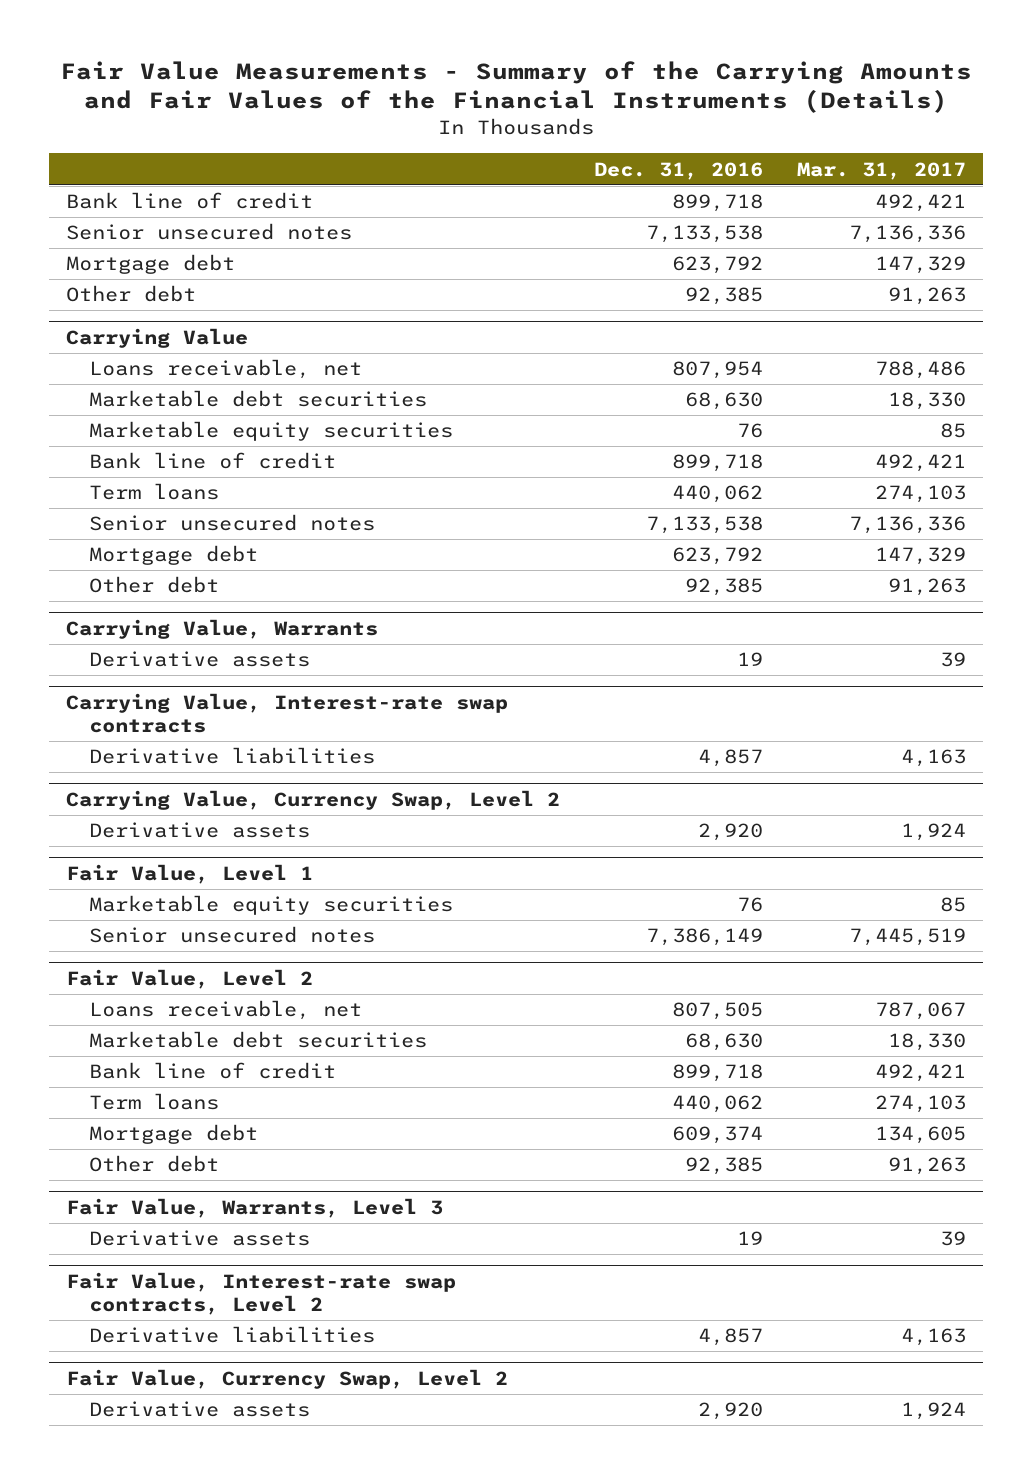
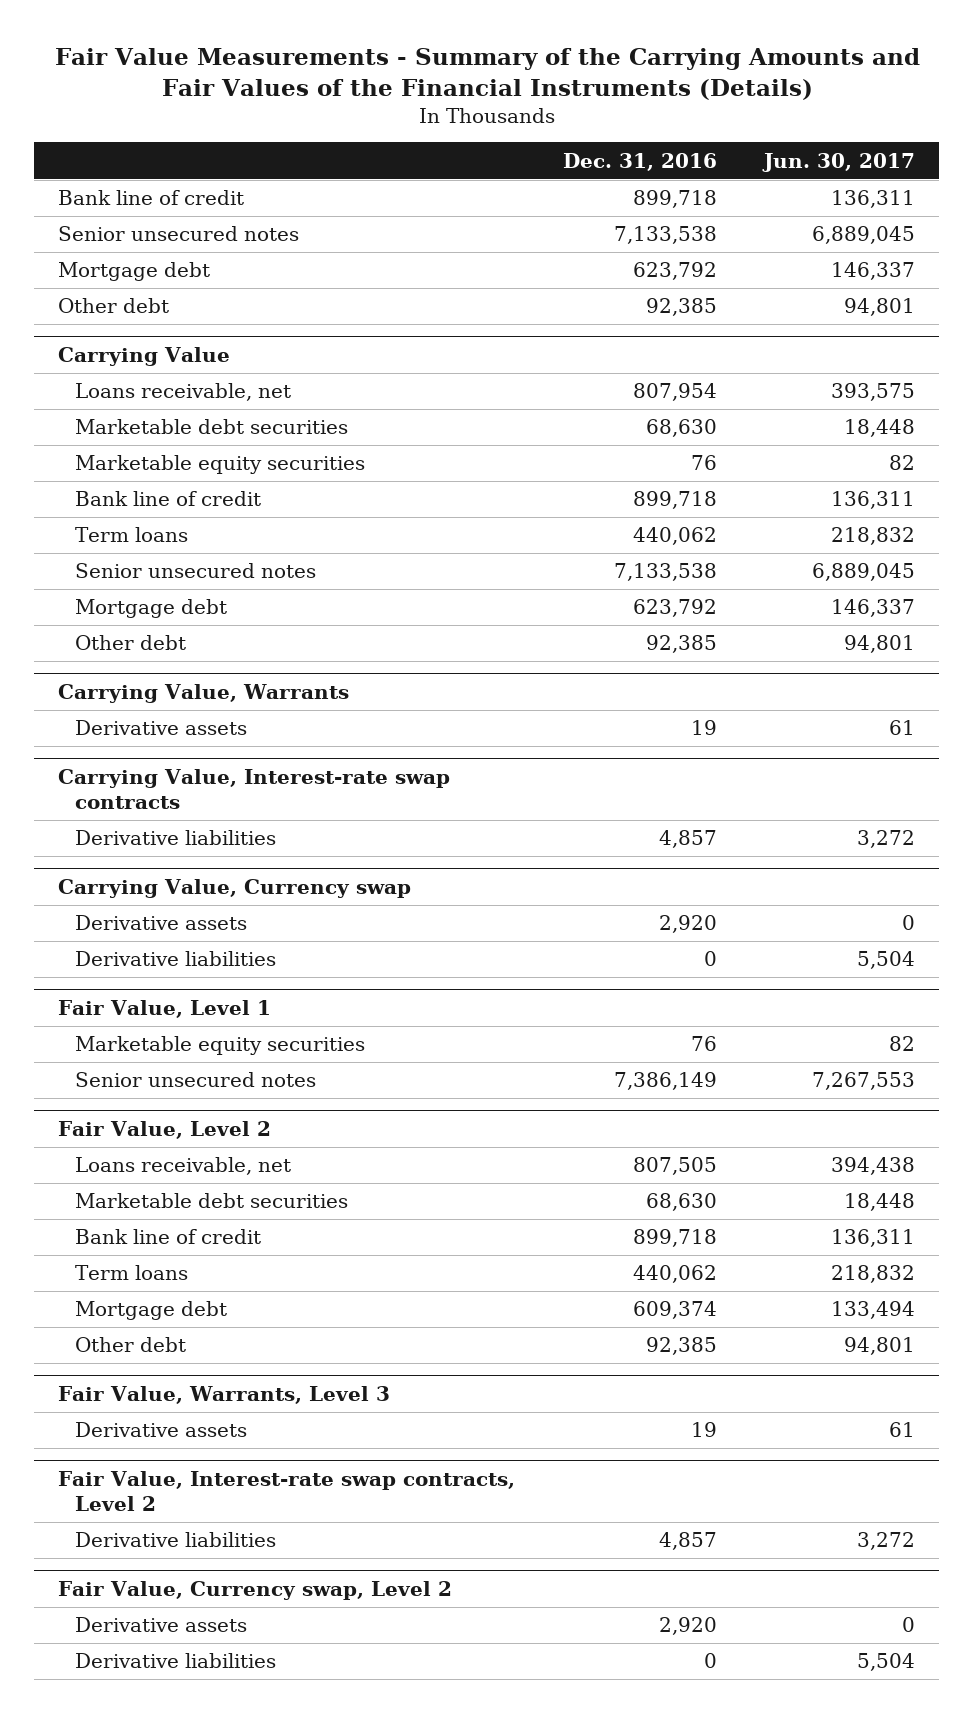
- | Dec. 31, 2016 | Mar. 31, 2017
+ | Dec. 31, 2016 | Jun. 30, 2017
- Carrying Value, Currency Swap, Level 2
+ Carrying Value, Currency swap
+ Derivative liabilities | 0 | 5,504
- Fair Value, Currency Swap, Level 2
+ Fair Value, Currency swap, Level 2
+ Derivative liabilities | 0 | 5,504

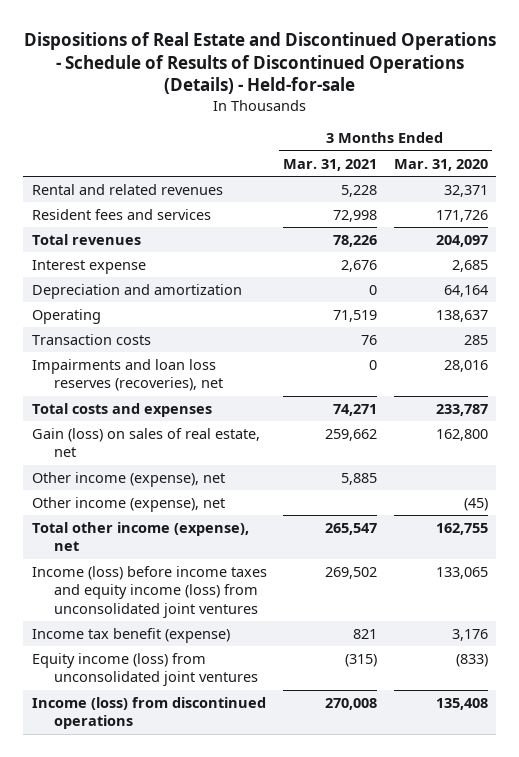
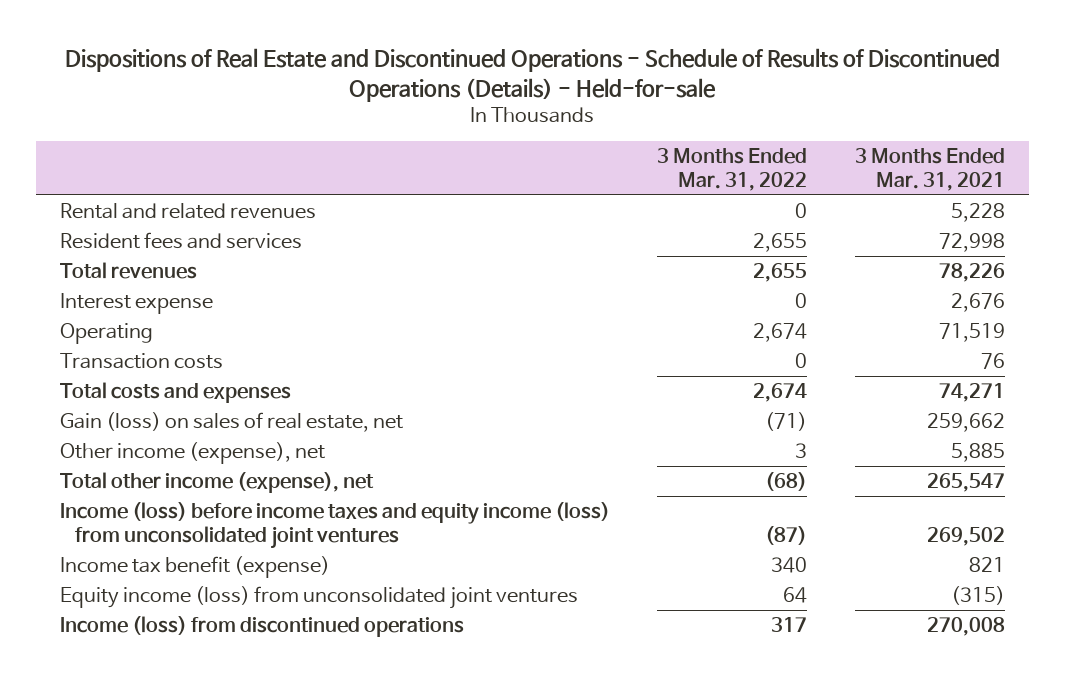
- | 3 Months Ended Mar. 31, 2021 | 3 Months Ended Mar. 31, 2020
+ | 3 Months Ended Mar. 31, 2022 | 3 Months Ended Mar. 31, 2021
- Depreciation and amortization | 0 | 64,164
- Impairments and loan loss reserves (recoveries), net | 0 | 28,016
- Other income (expense), net | | (45)

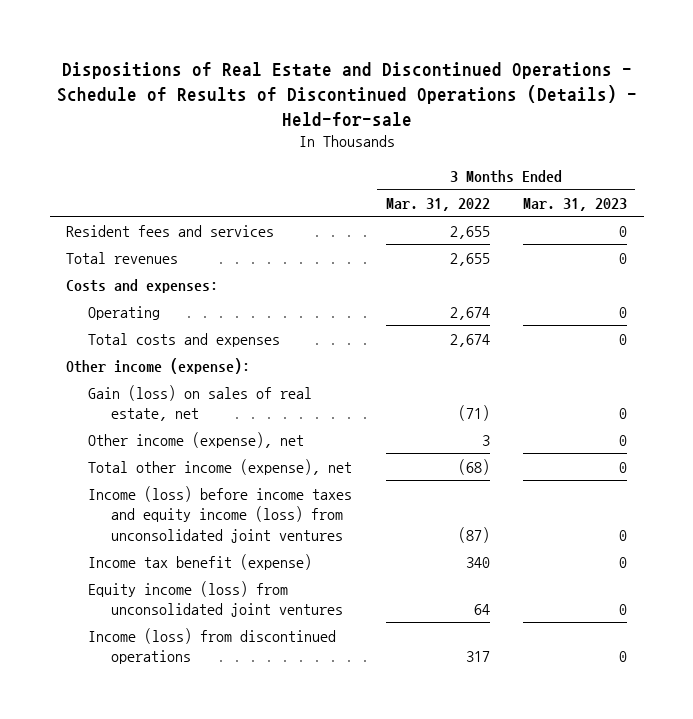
- | 3 Months Ended Mar. 31, 2022 | 3 Months Ended Mar. 31, 2021
+ | 3 Months Ended Mar. 31, 2022 | 3 Months Ended Mar. 31, 2023
- Rental and related revenues | 0 | 5,228
- Interest expense | 0 | 2,676
+ Costs and expenses:
- Transaction costs | 0 | 76
+ Other income (expense):

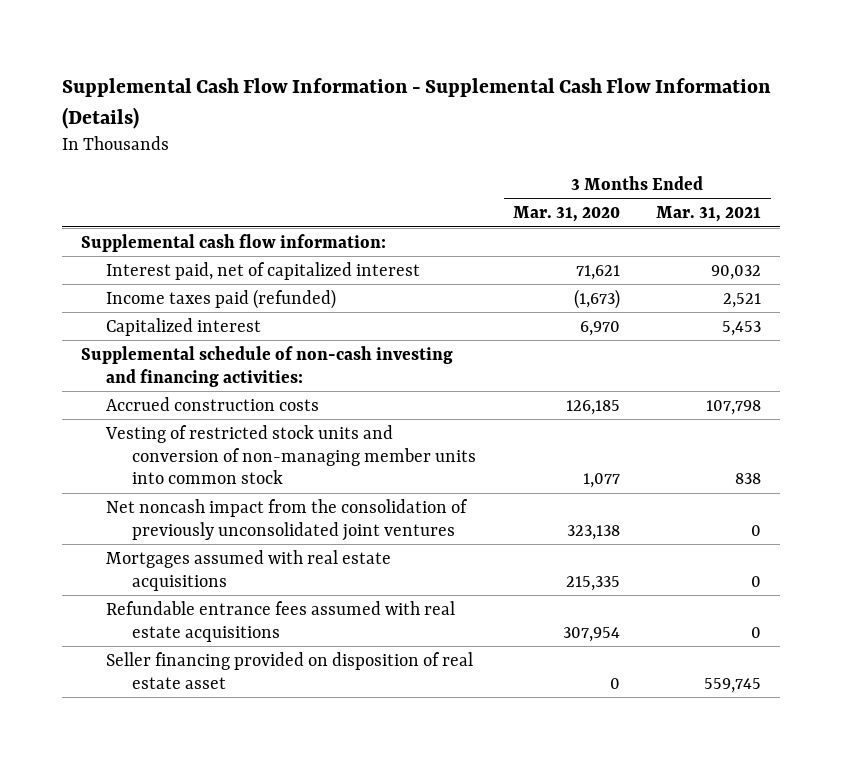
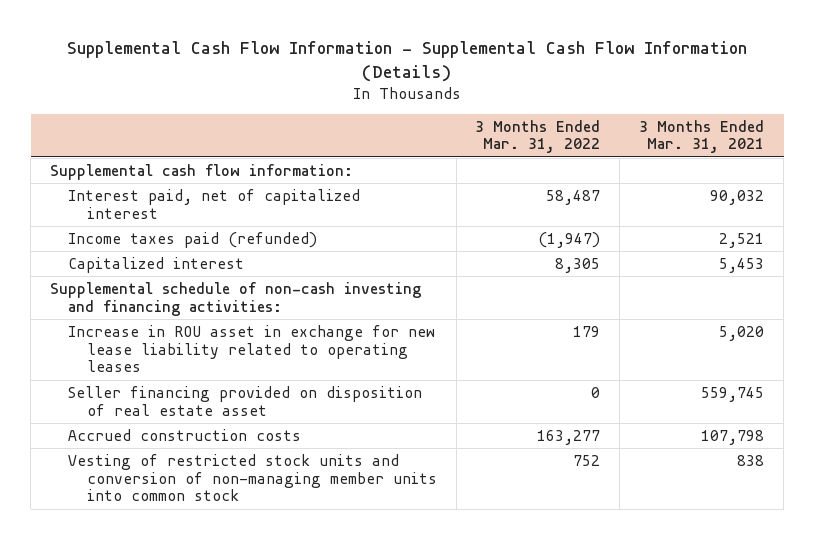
- | 3 Months Ended Mar. 31, 2020 | 3 Months Ended Mar. 31, 2021
+ | 3 Months Ended Mar. 31, 2022 | 3 Months Ended Mar. 31, 2021
+ Increase in ROU asset in exchange for new lease liability related to operating leases | 179 | 5,020
moved up: Seller financing provided on disposition of real estate asset | 0 | 559,745
- Net noncash impact from the consolidation of previously unconsolidated joint ventures | 323,138 | 0
- Mortgages assumed with real estate acquisitions | 215,335 | 0
- Refundable entrance fees assumed with real estate acquisitions | 307,954 | 0

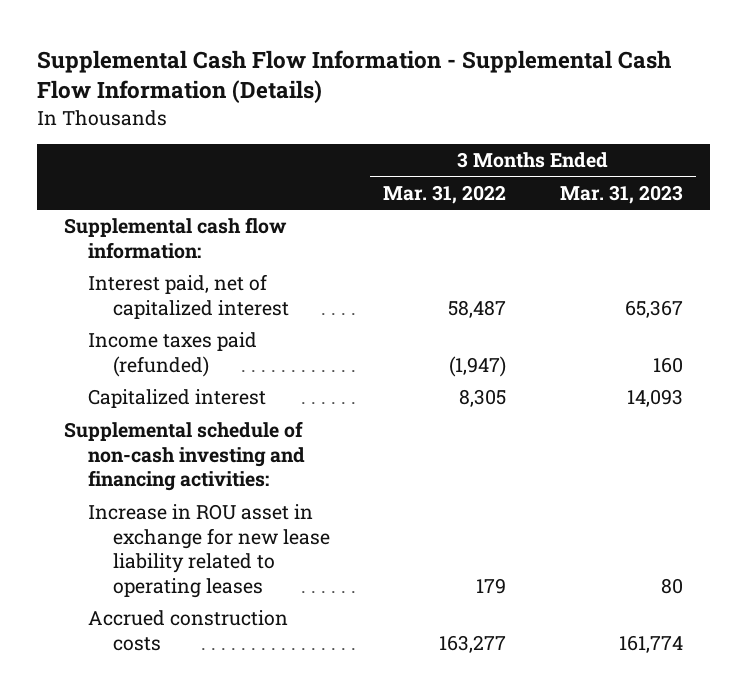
- | 3 Months Ended Mar. 31, 2022 | 3 Months Ended Mar. 31, 2021
+ | 3 Months Ended Mar. 31, 2022 | 3 Months Ended Mar. 31, 2023
- Seller financing provided on disposition of real estate asset | 0 | 559,745
- Vesting of restricted stock units and conversion of non-managing member units into common stock | 752 | 838

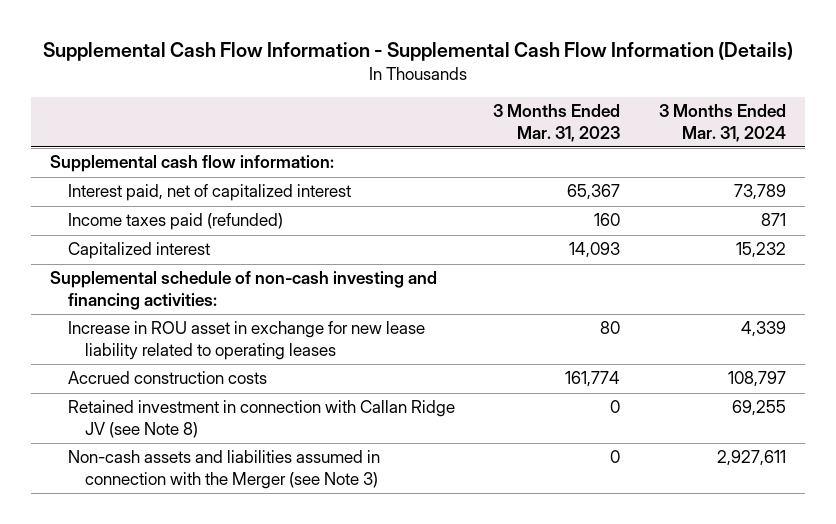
- | 3 Months Ended Mar. 31, 2022 | 3 Months Ended Mar. 31, 2023
+ | 3 Months Ended Mar. 31, 2023 | 3 Months Ended Mar. 31, 2024
+ Retained investment in connection with Callan Ridge JV (see Note 8) | 0 | 69,255
+ Non-cash assets and liabilities assumed in connection with the Merger (see Note 3) | 0 | 2,927,611

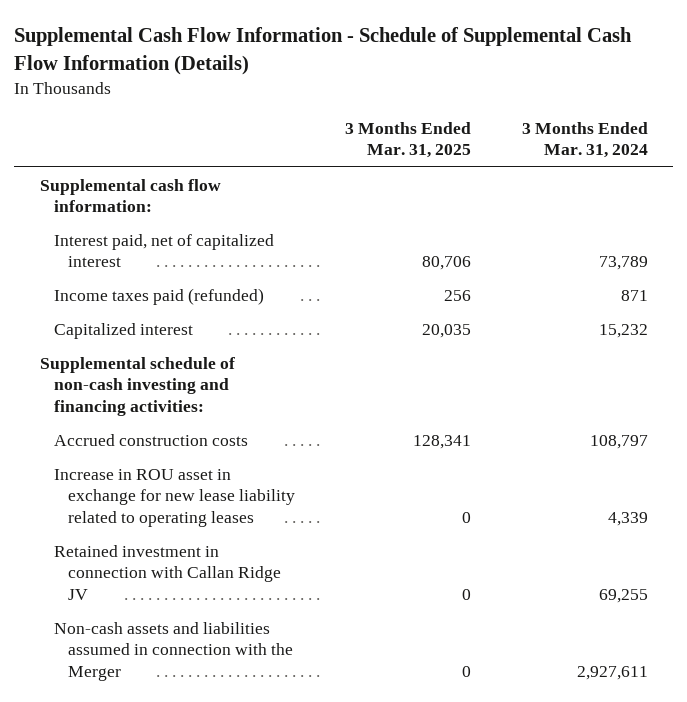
- Supplemental Cash Flow Information - Supplemental Cash Flow Information (Details)
+ Supplemental Cash Flow Information - Schedule of Supplemental Cash Flow Information (Details)
- | 3 Months Ended Mar. 31, 2023 | 3 Months Ended Mar. 31, 2024
+ | 3 Months Ended Mar. 31, 2025 | 3 Months Ended Mar. 31, 2024
- Retained investment in connection with Callan Ridge JV (see Note 8) | 0 | 69,255
- Non-cash assets and liabilities assumed in connection with the Merger (see Note 3) | 0 | 2,927,611
moved down: Increase in ROU asset in exchange for new lease liability related to operating leases | 0 | 4,339
+ Retained investment in connection with Callan Ridge JV | 0 | 69,255
+ Non-cash assets and liabilities assumed in connection with the Merger | 0 | 2,927,611

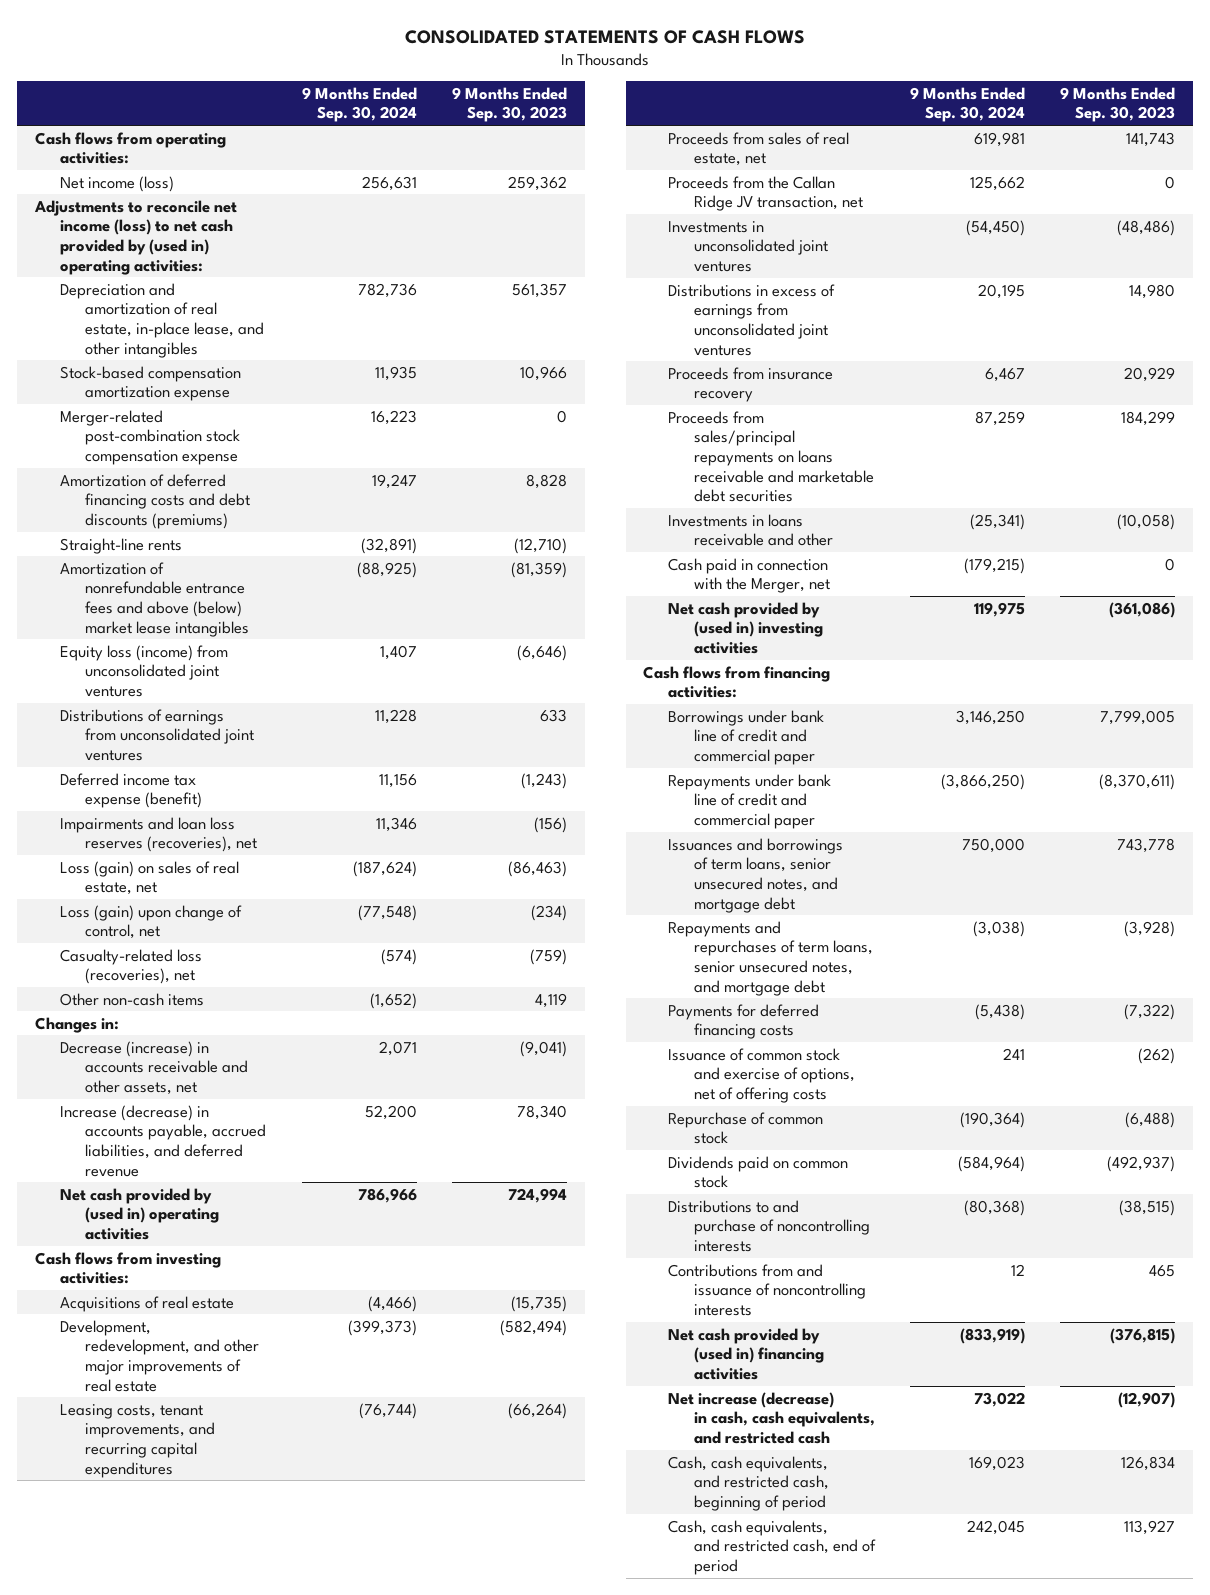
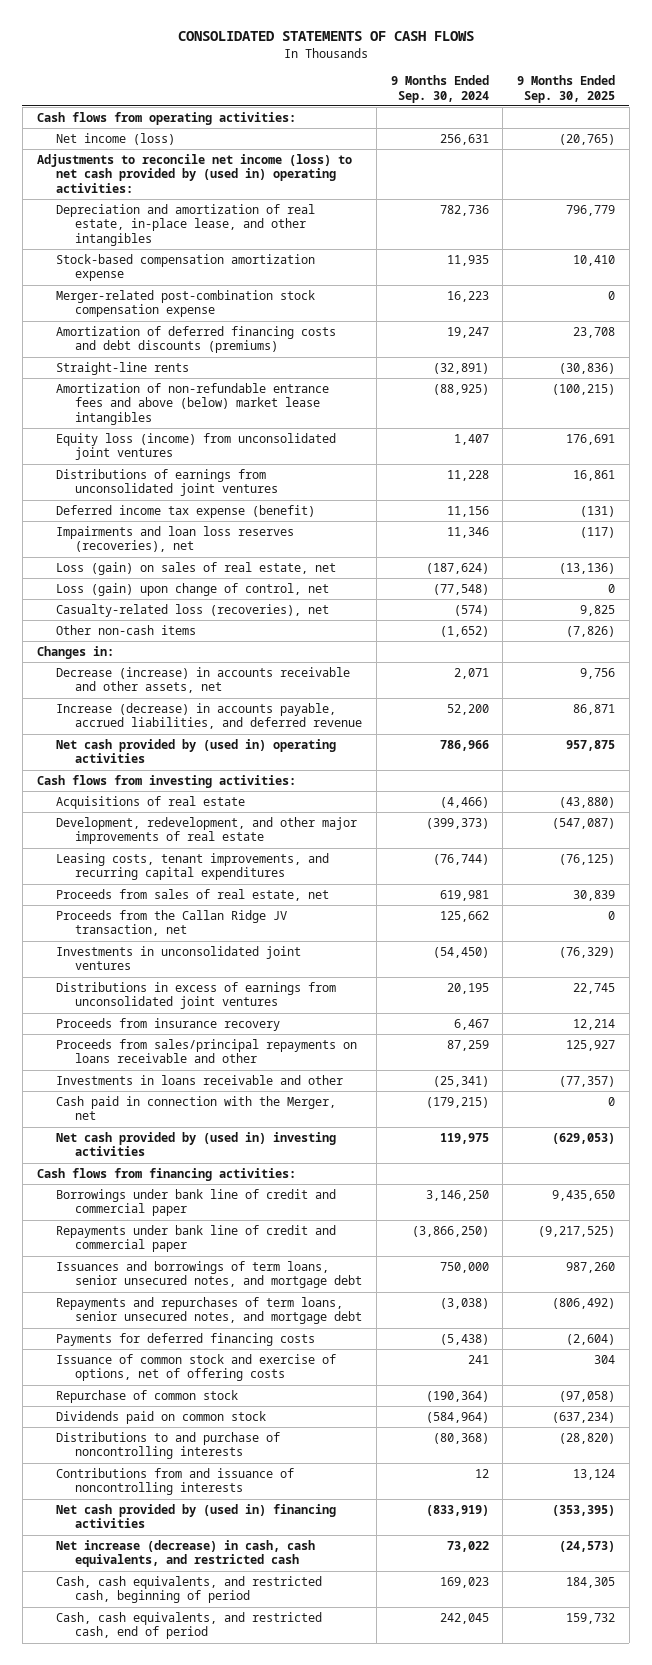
- | 9 Months Ended Sep. 30, 2024 | 9 Months Ended Sep. 30, 2023
+ | 9 Months Ended Sep. 30, 2024 | 9 Months Ended Sep. 30, 2025
- Amortization of nonrefundable entrance fees and above (below) market lease intangibles | (88,925) | (81,359)
+ Amortization of non-refundable entrance fees and above (below) market lease intangibles | (88,925) | (100,215)
- Proceeds from sales/principal repayments on loans receivable and marketable debt securities | 87,259 | 184,299
+ Proceeds from sales/principal repayments on loans receivable and other | 87,259 | 125,927

